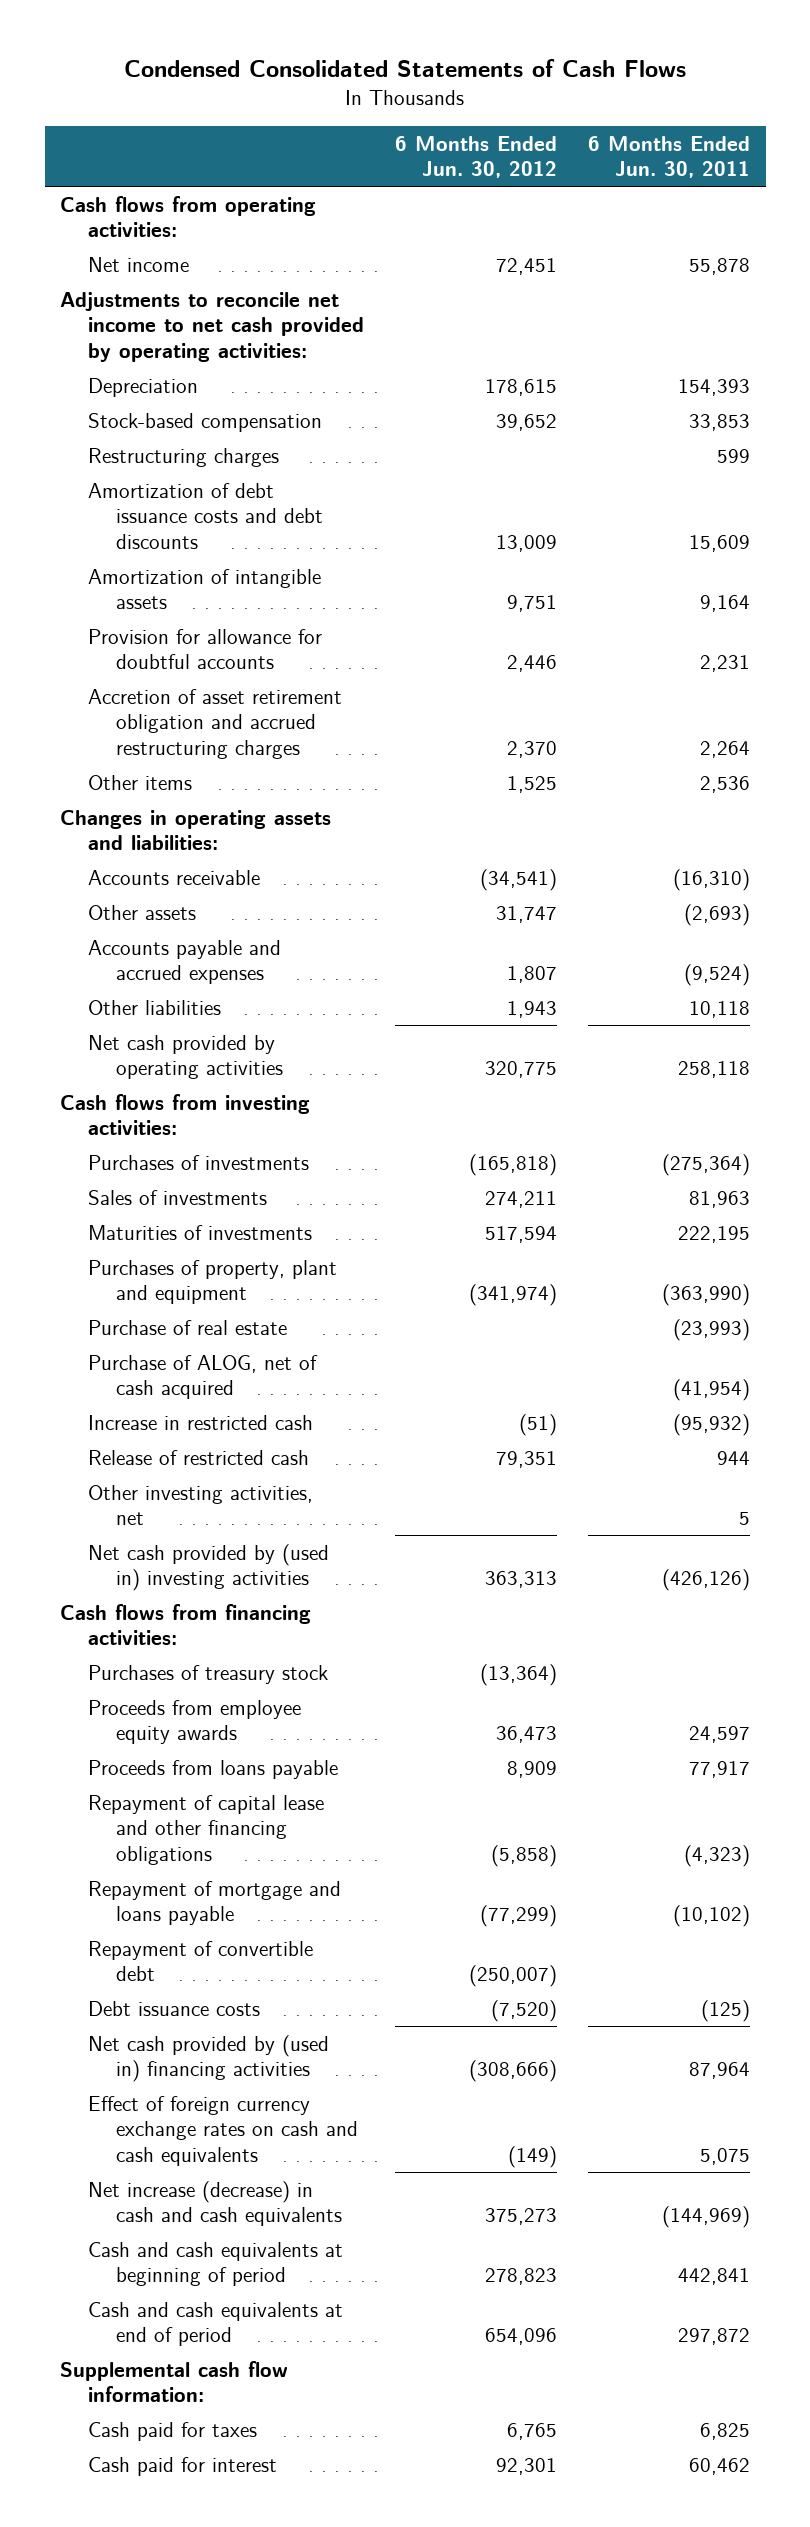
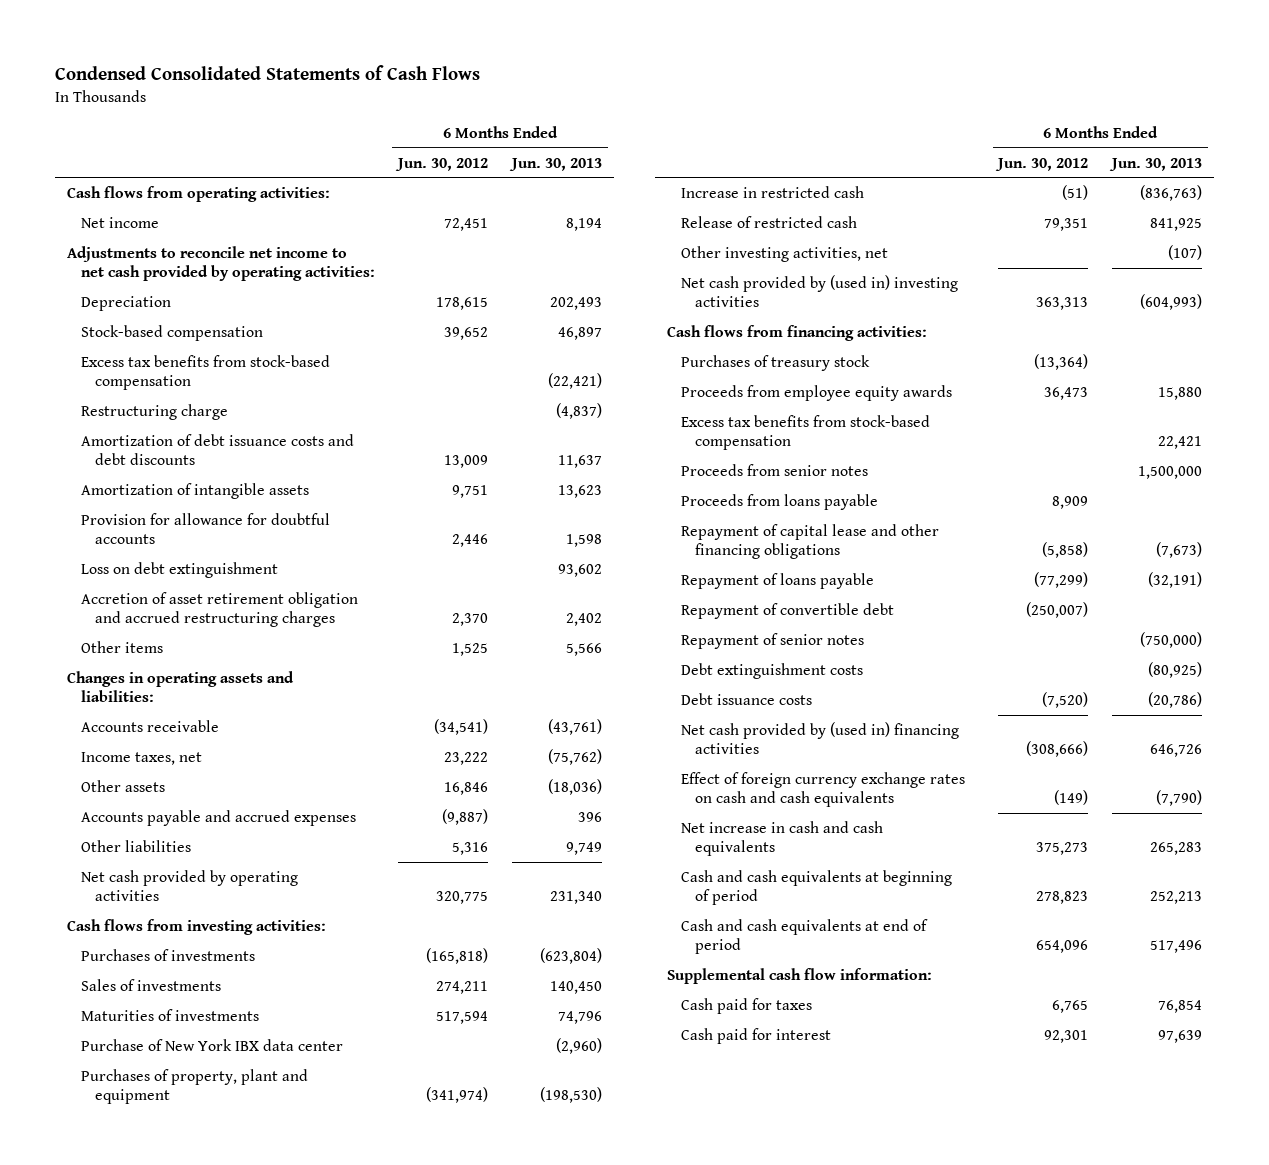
- | 6 Months Ended Jun. 30, 2012 | 6 Months Ended Jun. 30, 2011
+ | 6 Months Ended Jun. 30, 2012 | 6 Months Ended Jun. 30, 2013
- Restructuring charges | | 599
+ Excess tax benefits from stock-based compensation | | (22,421)
+ Restructuring charge | | (4,837)
+ Loss on debt extinguishment | | 93,602
- Other assets | 31,747 | (2,693)
- Accounts payable and accrued expenses | 1,807 | (9,524)
- Other liabilities | 1,943 | 10,118
+ Income taxes, net | 23,222 | (75,762)
+ Other assets | 16,846 | (18,036)
+ Accounts payable and accrued expenses | (9,887) | 396
+ Other liabilities | 5,316 | 9,749
+ Purchase of New York IBX data center | | (2,960)
- Purchase of real estate | | (23,993)
- Purchase of ALOG, net of cash acquired | | (41,954)
+ Excess tax benefits from stock-based compensation | | 22,421
+ Proceeds from senior notes | | 1,500,000
- Repayment of mortgage and loans payable | (77,299) | (10,102)
+ Repayment of loans payable | (77,299) | (32,191)
+ Repayment of senior notes | | (750,000)
+ Debt extinguishment costs | | (80,925)
- Net increase (decrease) in cash and cash equivalents | 375,273 | (144,969)
+ Net increase in cash and cash equivalents | 375,273 | 265,283

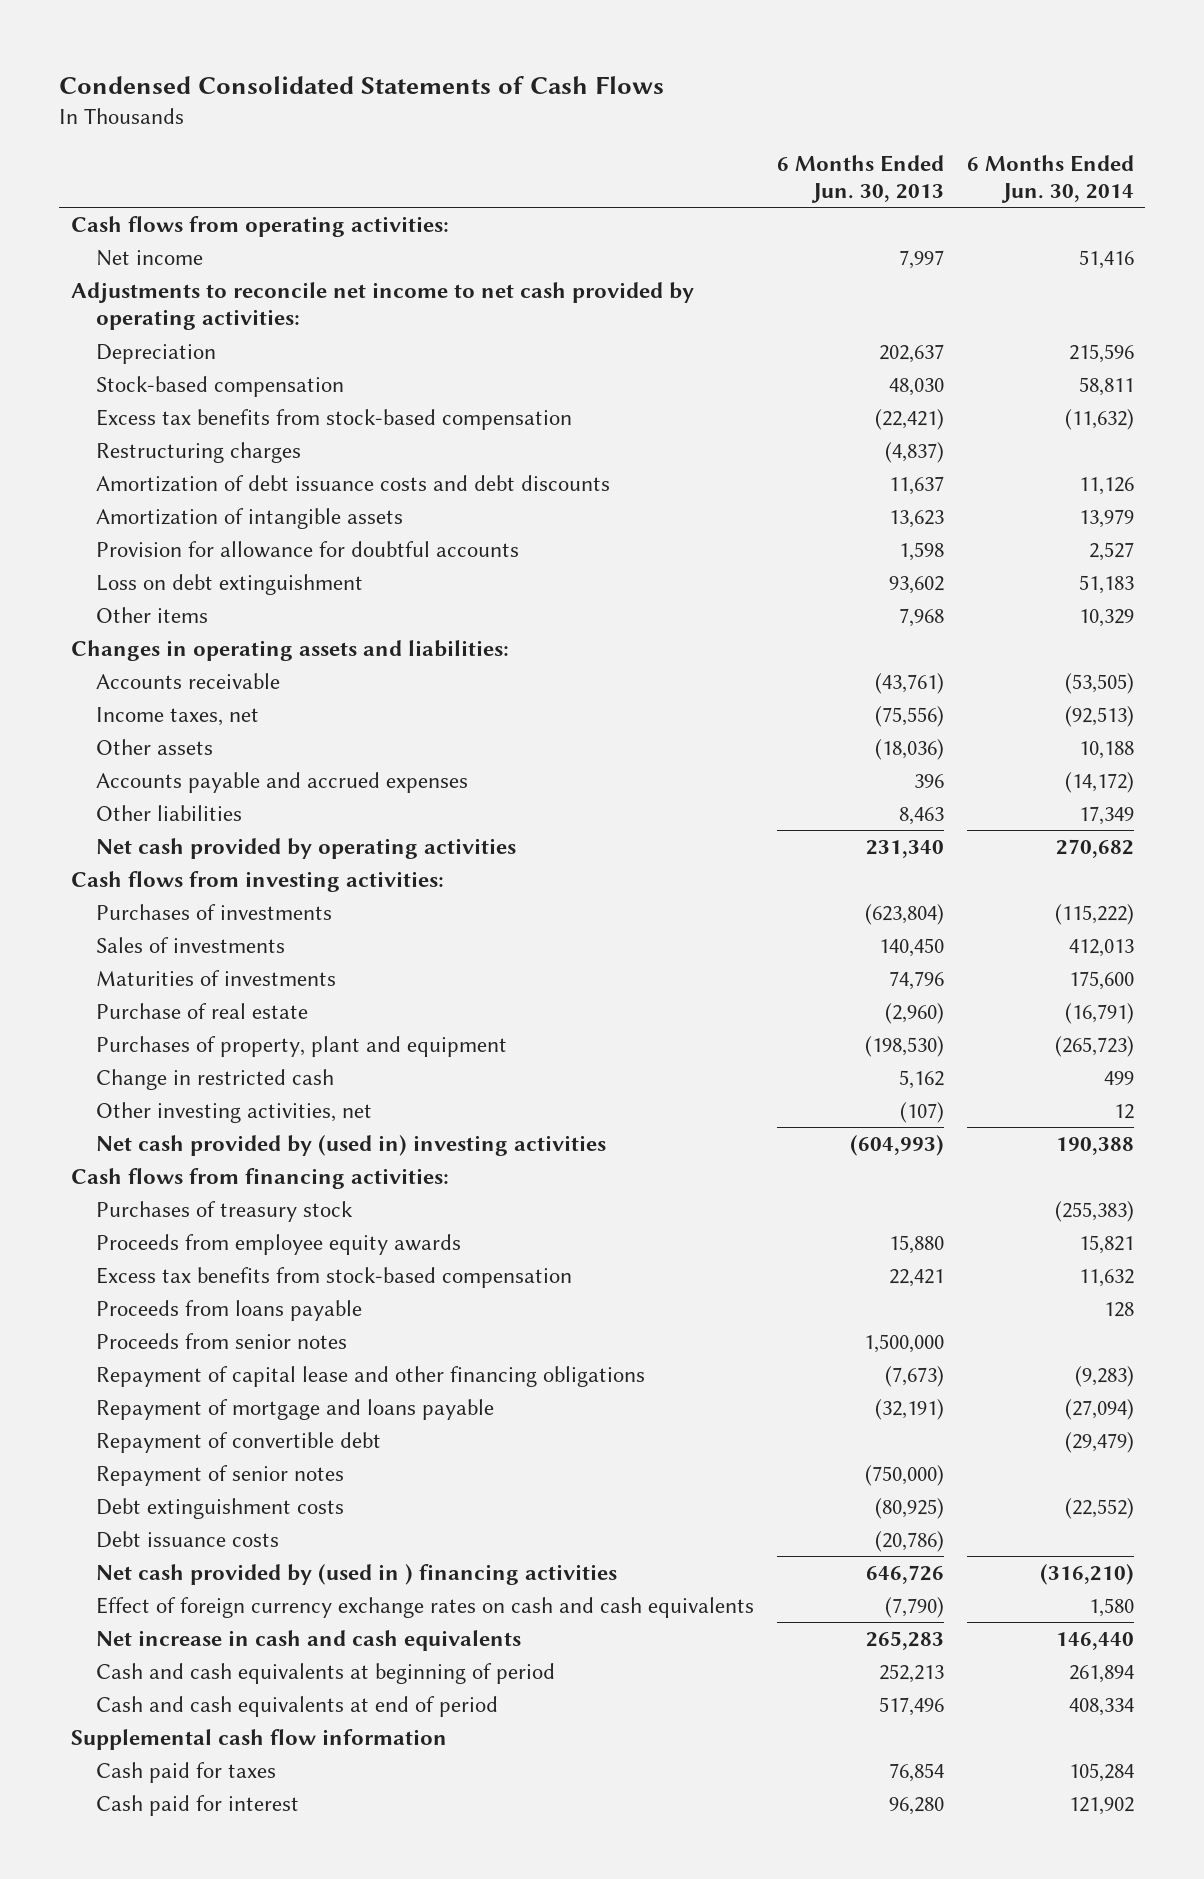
- | 6 Months Ended Jun. 30, 2012 | 6 Months Ended Jun. 30, 2013
+ | 6 Months Ended Jun. 30, 2013 | 6 Months Ended Jun. 30, 2014
- Net income | 72,451 | 8,194
+ Net income | 7,997 | 51,416
- Depreciation | 178,615 | 202,493
- Stock-based compensation | 39,652 | 46,897
+ Depreciation | 202,637 | 215,596
+ Stock-based compensation | 48,030 | 58,811
- Restructuring charge | | (4,837)
+ Restructuring charges | (4,837) |
- Accretion of asset retirement obligation and accrued restructuring charges | 2,370 | 2,402
- Other items | 1,525 | 5,566
+ Other items | 7,968 | 10,329
- Income taxes, net | 23,222 | (75,762)
+ Income taxes, net | (75,556) | (92,513)
- Other liabilities | 5,316 | 9,749
+ Other liabilities | 8,463 | 17,349
- Purchase of New York IBX data center | | (2,960)
+ Purchase of real estate | (2,960) | (16,791)
- Increase in restricted cash | (51) | (836,763)
- Release of restricted cash | 79,351 | 841,925
+ Change in restricted cash | 5,162 | 499
moved down: Proceeds from senior notes | 1,500,000 |
- Repayment of loans payable | (77,299) | (32,191)
+ Repayment of mortgage and loans payable | (32,191) | (27,094)
- Net cash provided by (used in) financing activities | (308,666) | 646,726
+ Net cash provided by (used in ) financing activities | 646,726 | (316,210)
- Supplemental cash flow information:
+ Supplemental cash flow information
- Cash paid for interest | 92,301 | 97,639
+ Cash paid for interest | 96,280 | 121,902

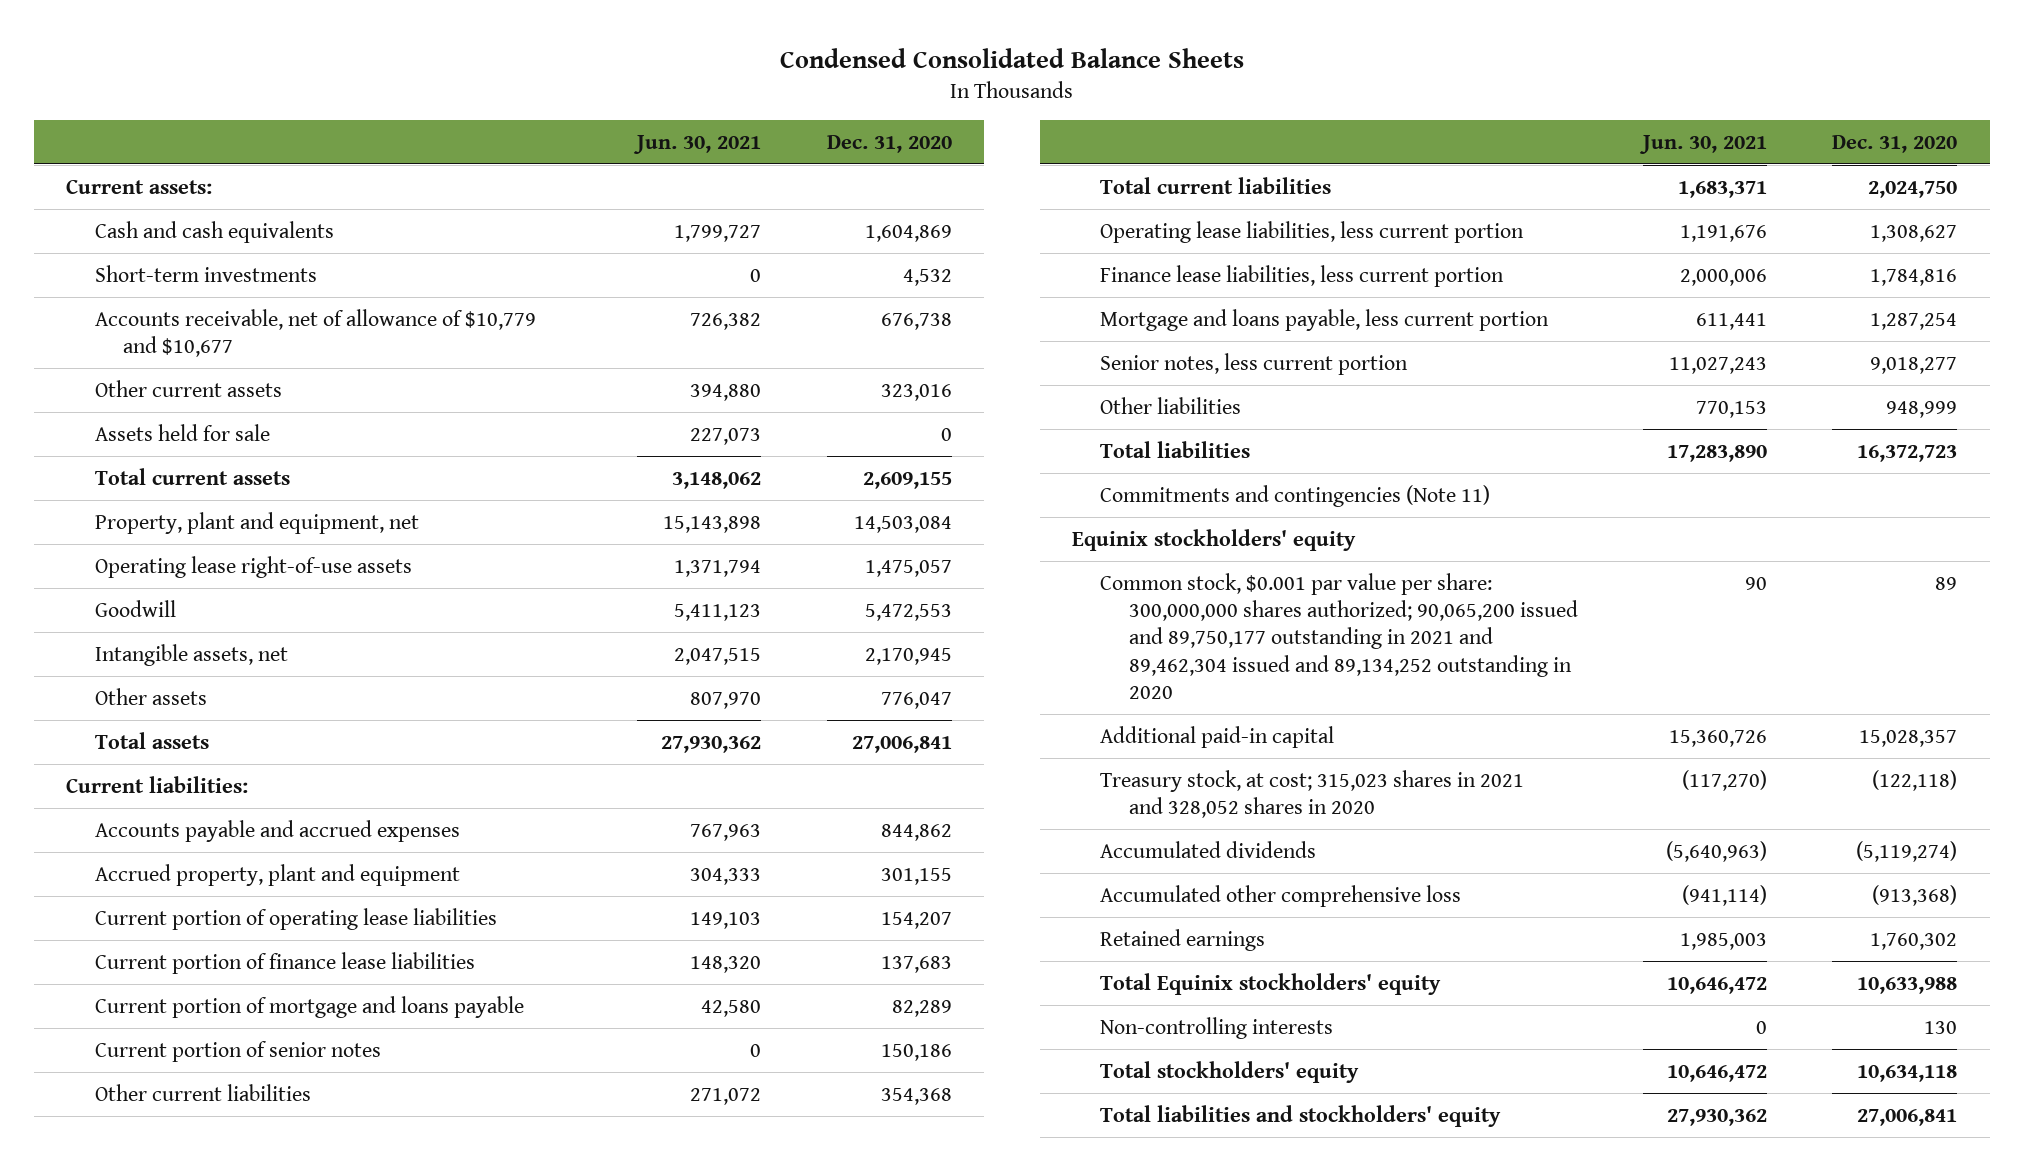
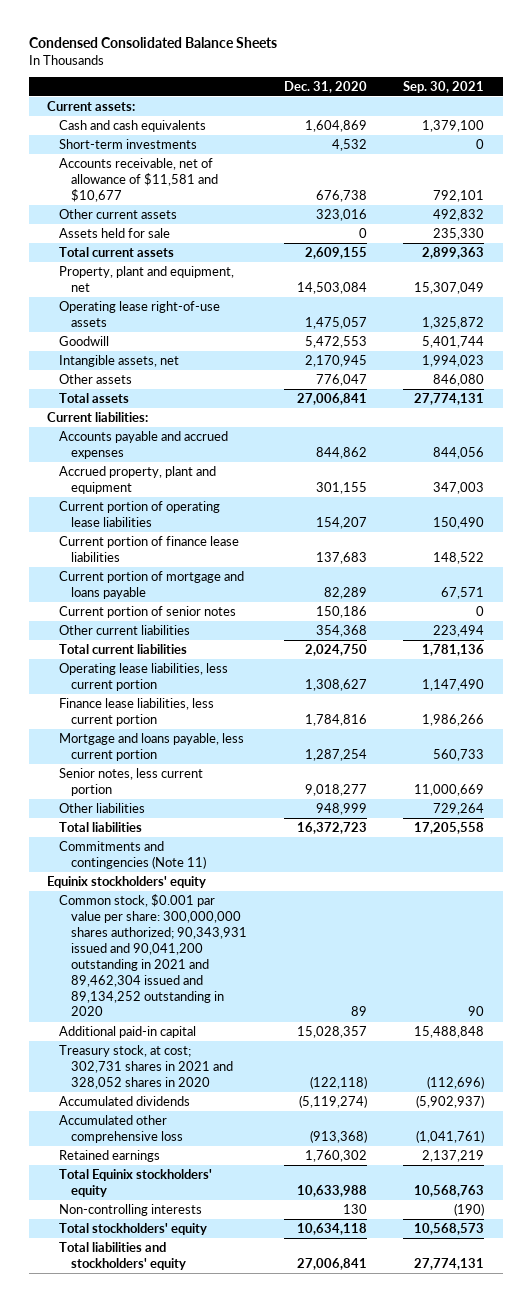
- | Jun. 30, 2021 | Dec. 31, 2020
+ | Dec. 31, 2020 | Sep. 30, 2021
- Accounts receivable, net of allowance of $10,779 and $10,677 | 726,382 | 676,738
+ Accounts receivable, net of allowance of $11,581 and $10,677 | 676,738 | 792,101
- Common stock, $0.001 par value per share: 300,000,000 shares authorized; 90,065,200 issued and 89,750,177 outstanding in 2021 and 89,462,304 issued and 89,134,252 outstanding in 2020 | 90 | 89
+ Common stock, $0.001 par value per share: 300,000,000 shares authorized; 90,343,931 issued and 90,041,200 outstanding in 2021 and 89,462,304 issued and 89,134,252 outstanding in 2020 | 89 | 90
- Treasury stock, at cost; 315,023 shares in 2021 and 328,052 shares in 2020 | (117,270) | (122,118)
+ Treasury stock, at cost; 302,731 shares in 2021 and 328,052 shares in 2020 | (122,118) | (112,696)

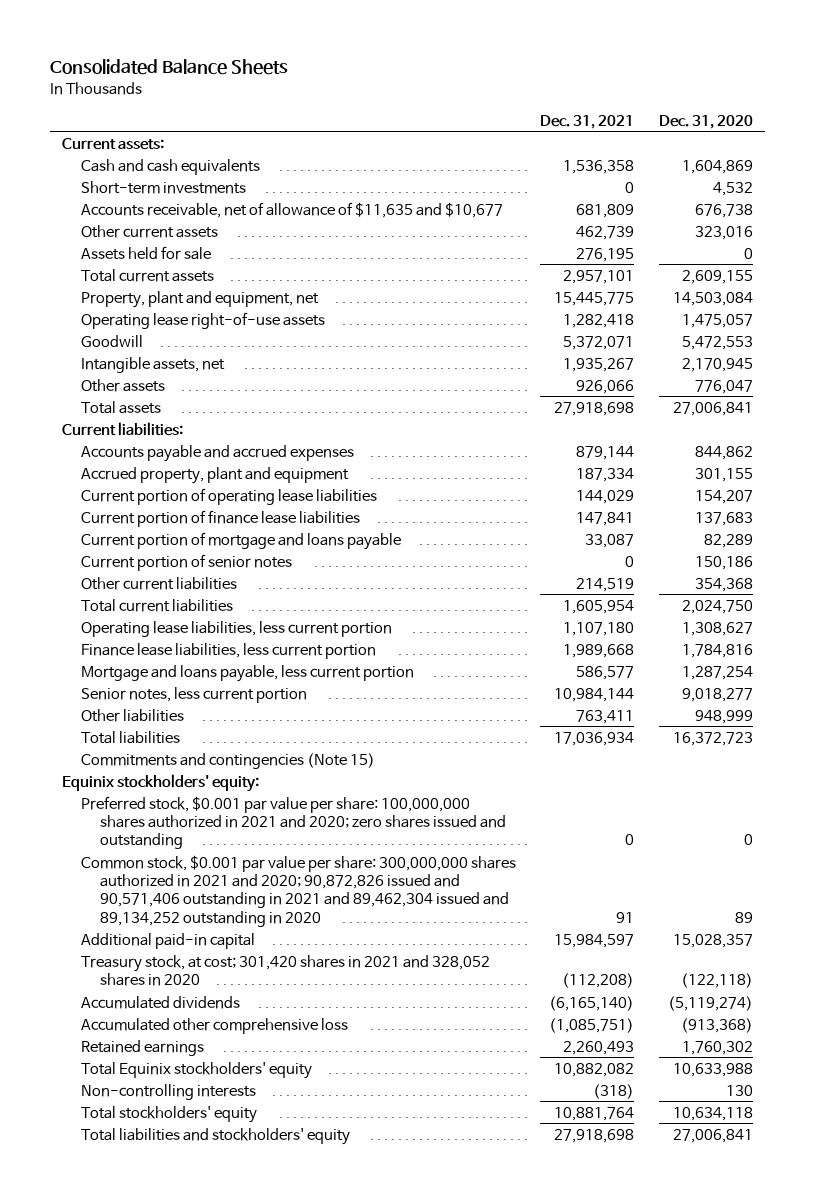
- Condensed Consolidated Balance Sheets
+ Consolidated Balance Sheets
- | Dec. 31, 2020 | Sep. 30, 2021
+ | Dec. 31, 2021 | Dec. 31, 2020
- Accounts receivable, net of allowance of $11,581 and $10,677 | 676,738 | 792,101
+ Accounts receivable, net of allowance of $11,635 and $10,677 | 681,809 | 676,738
- Commitments and contingencies (Note 11)
- Equinix stockholders' equity
- Common stock, $0.001 par value per share: 300,000,000 shares authorized; 90,343,931 issued and 90,041,200 outstanding in 2021 and 89,462,304 issued and 89,134,252 outstanding in 2020 | 89 | 90
+ Commitments and contingencies (Note 15)
+ Equinix stockholders' equity:
+ Preferred stock, $0.001 par value per share: 100,000,000 shares authorized in 2021 and 2020; zero shares issued and outstanding | 0 | 0
+ Common stock, $0.001 par value per share: 300,000,000 shares authorized in 2021 and 2020; 90,872,826 issued and 90,571,406 outstanding in 2021 and 89,462,304 issued and 89,134,252 outstanding in 2020 | 91 | 89
- Treasury stock, at cost; 302,731 shares in 2021 and 328,052 shares in 2020 | (122,118) | (112,696)
+ Treasury stock, at cost; 301,420 shares in 2021 and 328,052 shares in 2020 | (112,208) | (122,118)

